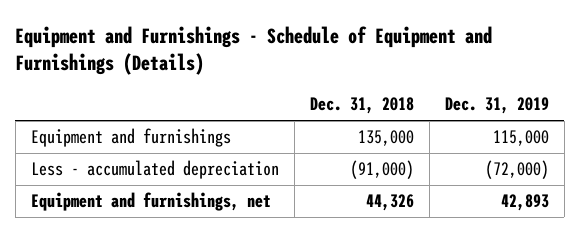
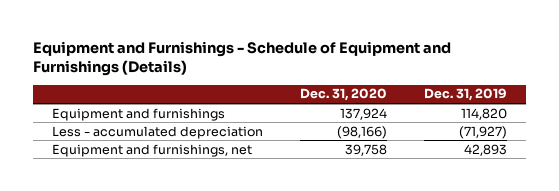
- | Dec. 31, 2018 | Dec. 31, 2019
+ | Dec. 31, 2020 | Dec. 31, 2019
- Equipment and furnishings | 135,000 | 115,000
- Less - accumulated depreciation | (91,000) | (72,000)
+ Equipment and furnishings | 137,924 | 114,820
+ Less - accumulated depreciation | (98,166) | (71,927)

